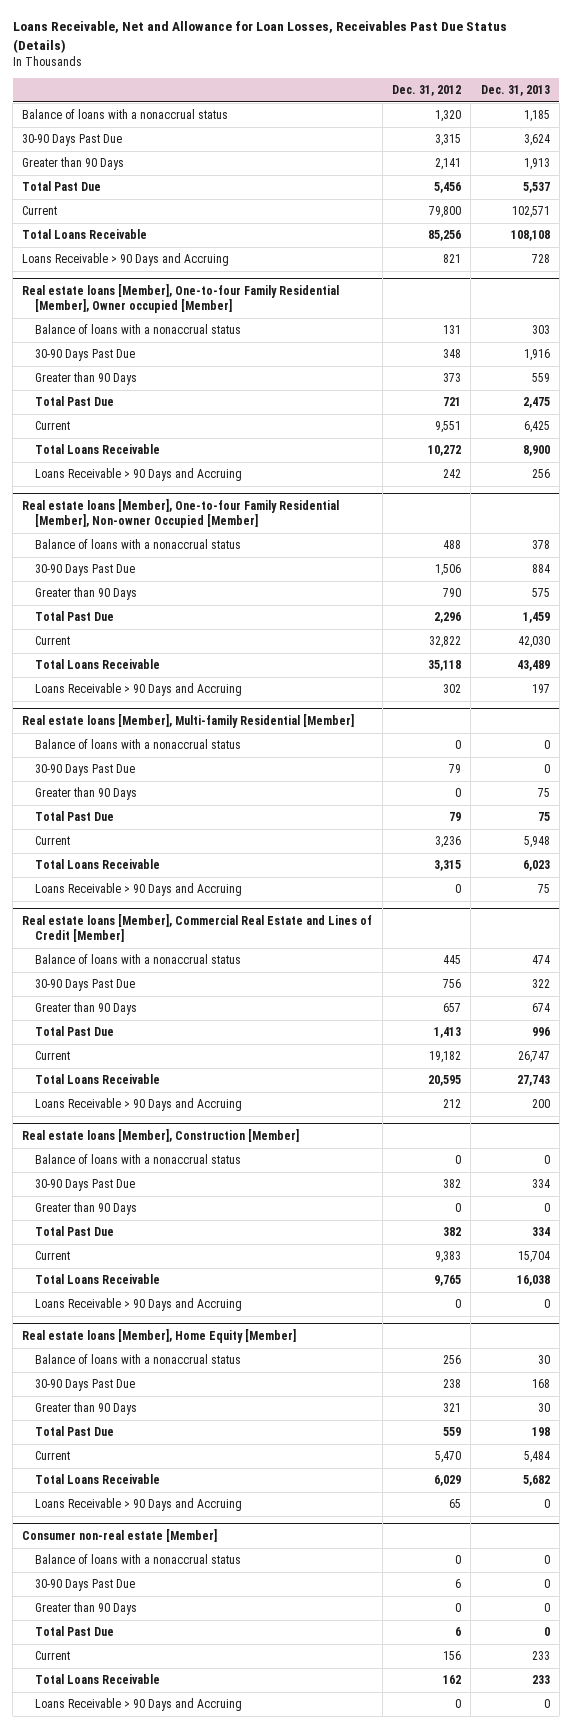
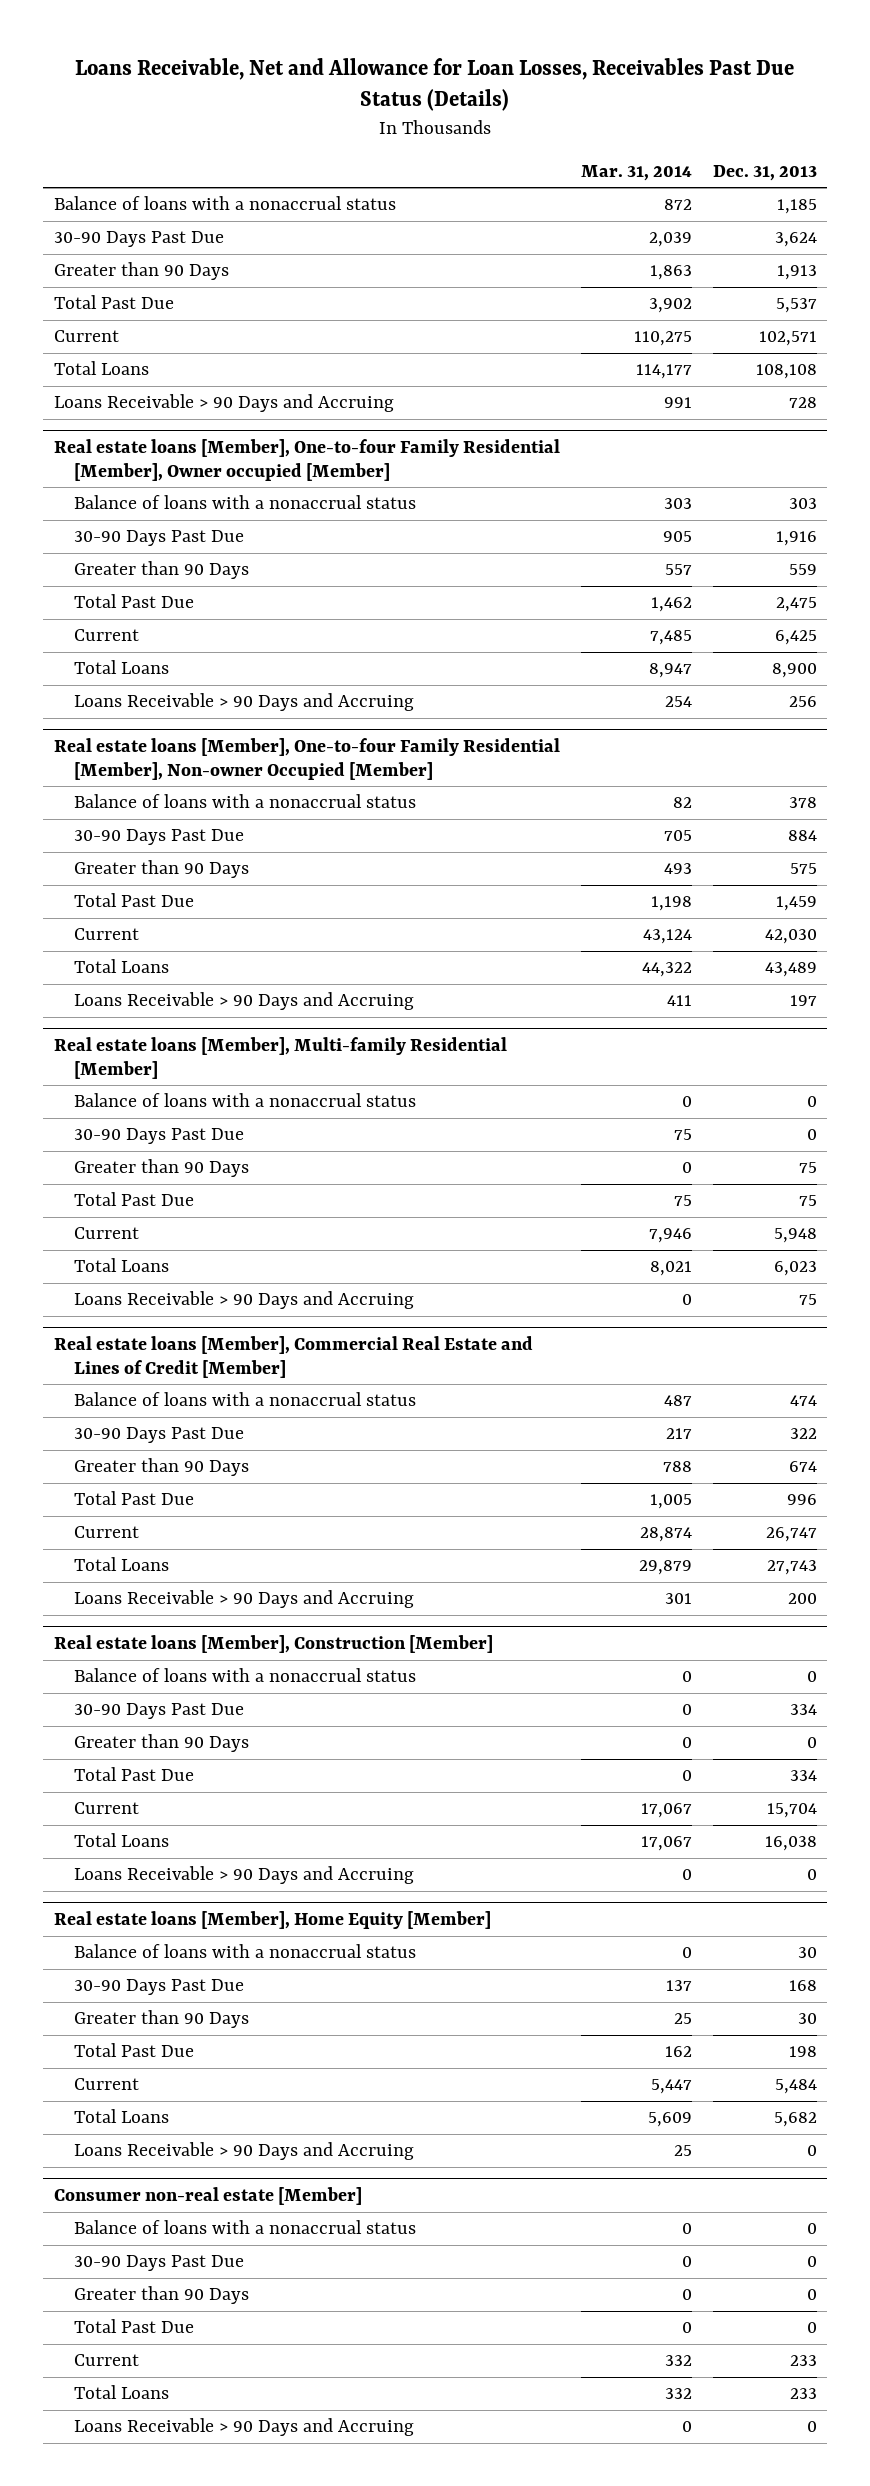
- | Dec. 31, 2012 | Dec. 31, 2013
+ | Mar. 31, 2014 | Dec. 31, 2013
- Total Loans Receivable | 85,256 | 108,108
+ Total Loans | 114,177 | 108,108
@ Real estate loans [Member], One-to-four Family Residential [Member], Owner occupied [Member]
- Total Loans Receivable | 10,272 | 8,900
+ Total Loans | 8,947 | 8,900
@ Real estate loans [Member], One-to-four Family Residential [Member], Non-owner Occupied [Member]
- Total Loans Receivable | 35,118 | 43,489
+ Total Loans | 44,322 | 43,489
@ Real estate loans [Member], Multi-family Residential [Member]
- Total Loans Receivable | 3,315 | 6,023
+ Total Loans | 8,021 | 6,023
@ Real estate loans [Member], Commercial Real Estate and Lines of Credit [Member]
- Total Loans Receivable | 20,595 | 27,743
+ Total Loans | 29,879 | 27,743
@ Real estate loans [Member], Construction [Member]
- Total Loans Receivable | 9,765 | 16,038
+ Total Loans | 17,067 | 16,038
@ Real estate loans [Member], Home Equity [Member]
- Total Loans Receivable | 6,029 | 5,682
+ Total Loans | 5,609 | 5,682
@ Consumer non-real estate [Member]
- Total Loans Receivable | 162 | 233
+ Total Loans | 332 | 233

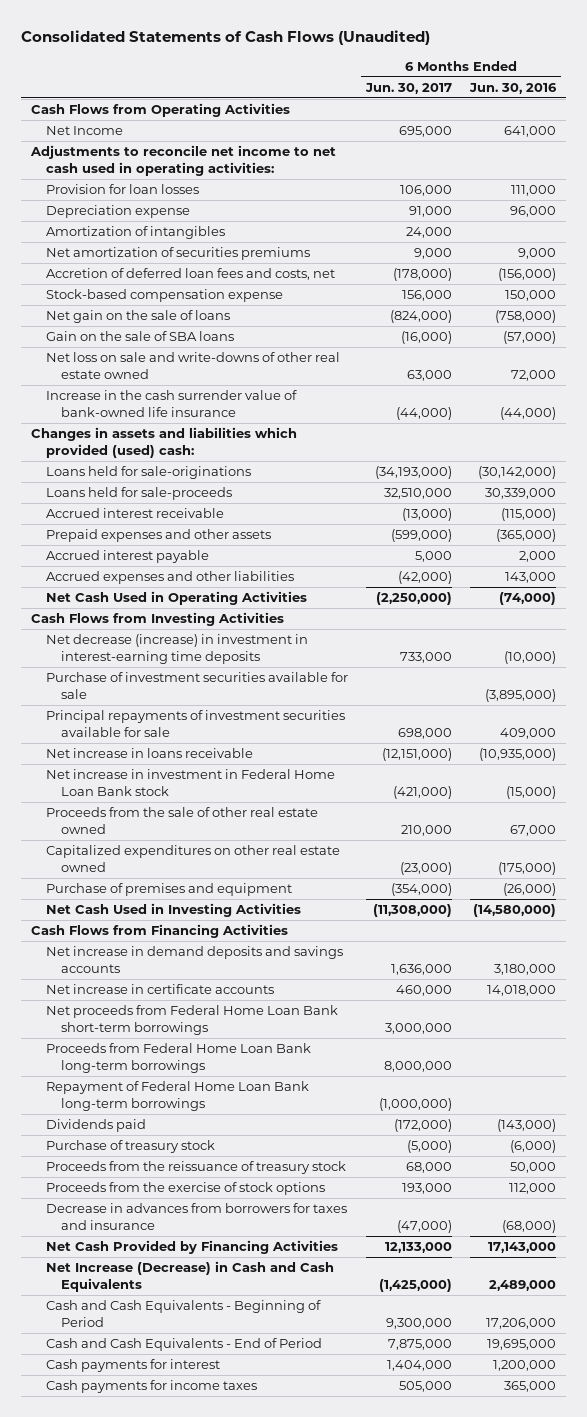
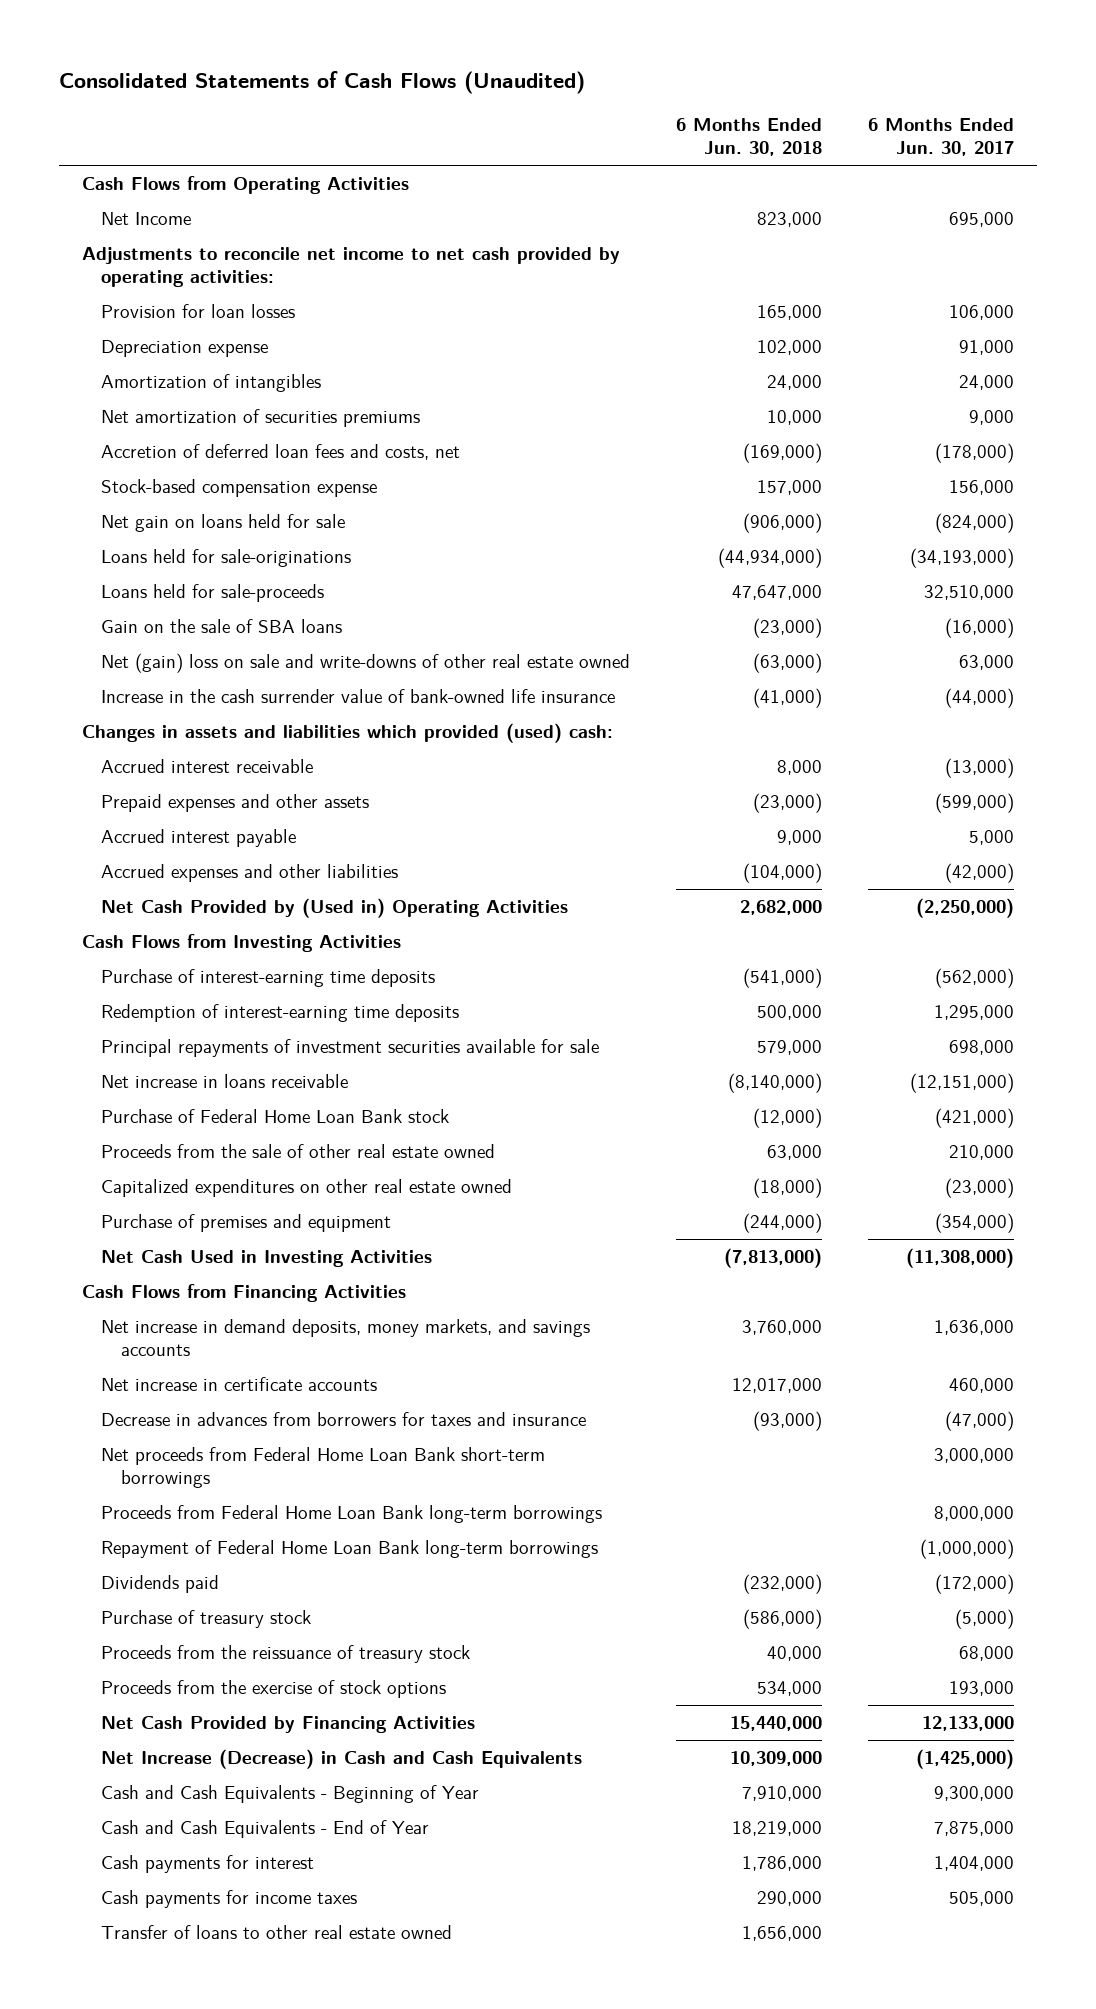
- | 6 Months Ended Jun. 30, 2017 | 6 Months Ended Jun. 30, 2016
+ | 6 Months Ended Jun. 30, 2018 | 6 Months Ended Jun. 30, 2017
- Adjustments to reconcile net income to net cash used in operating activities:
+ Adjustments to reconcile net income to net cash provided by operating activities:
- Net gain on the sale of loans | (824,000) | (758,000)
+ Net gain on loans held for sale | (906,000) | (824,000)
moved up: Loans held for sale-originations | (44,934,000) | (34,193,000)
moved up: Loans held for sale-proceeds | 47,647,000 | 32,510,000
- Net loss on sale and write-downs of other real estate owned | 63,000 | 72,000
+ Net (gain) loss on sale and write-downs of other real estate owned | (63,000) | 63,000
- Net Cash Used in Operating Activities | (2,250,000) | (74,000)
+ Net Cash Provided by (Used in) Operating Activities | 2,682,000 | (2,250,000)
- Net decrease (increase) in investment in interest-earning time deposits | 733,000 | (10,000)
- Purchase of investment securities available for sale | | (3,895,000)
+ Purchase of interest-earning time deposits | (541,000) | (562,000)
+ Redemption of interest-earning time deposits | 500,000 | 1,295,000
- Net increase in investment in Federal Home Loan Bank stock | (421,000) | (15,000)
+ Purchase of Federal Home Loan Bank stock | (12,000) | (421,000)
- Net increase in demand deposits and savings accounts | 1,636,000 | 3,180,000
+ Net increase in demand deposits, money markets, and savings accounts | 3,760,000 | 1,636,000
moved up: Decrease in advances from borrowers for taxes and insurance | (93,000) | (47,000)
- Cash and Cash Equivalents - Beginning of Period | 9,300,000 | 17,206,000
- Cash and Cash Equivalents - End of Period | 7,875,000 | 19,695,000
+ Cash and Cash Equivalents - Beginning of Year | 7,910,000 | 9,300,000
+ Cash and Cash Equivalents - End of Year | 18,219,000 | 7,875,000
+ Transfer of loans to other real estate owned | 1,656,000 |

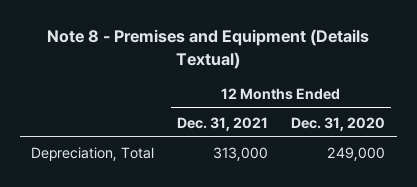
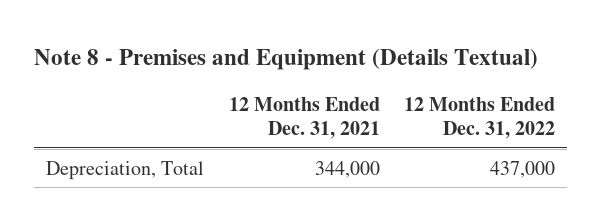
- | 12 Months Ended Dec. 31, 2021 | 12 Months Ended Dec. 31, 2020
+ | 12 Months Ended Dec. 31, 2021 | 12 Months Ended Dec. 31, 2022
- Depreciation, Total | 313,000 | 249,000
+ Depreciation, Total | 344,000 | 437,000

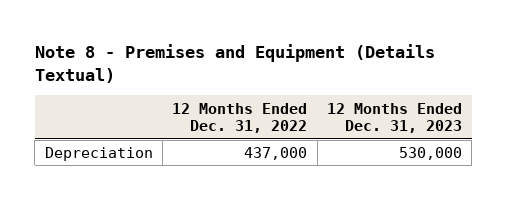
- | 12 Months Ended Dec. 31, 2021 | 12 Months Ended Dec. 31, 2022
+ | 12 Months Ended Dec. 31, 2022 | 12 Months Ended Dec. 31, 2023
- Depreciation, Total | 344,000 | 437,000
+ Depreciation | 437,000 | 530,000

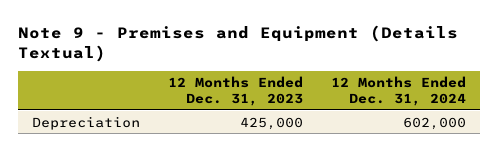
- Note 8 - Premises and Equipment (Details Textual)
+ Note 9 - Premises and Equipment (Details Textual)
- | 12 Months Ended Dec. 31, 2022 | 12 Months Ended Dec. 31, 2023
+ | 12 Months Ended Dec. 31, 2023 | 12 Months Ended Dec. 31, 2024
- Depreciation | 437,000 | 530,000
+ Depreciation | 425,000 | 602,000

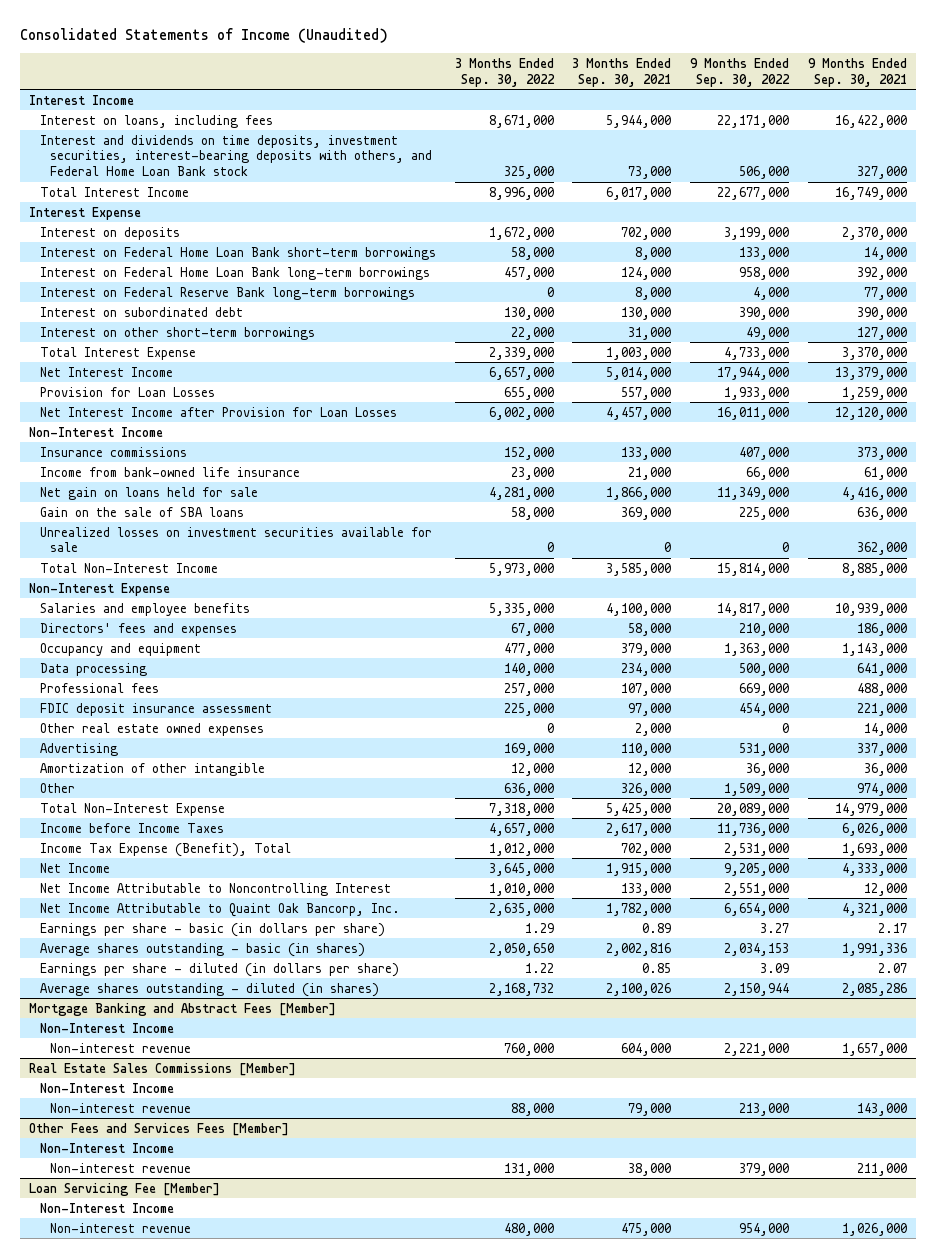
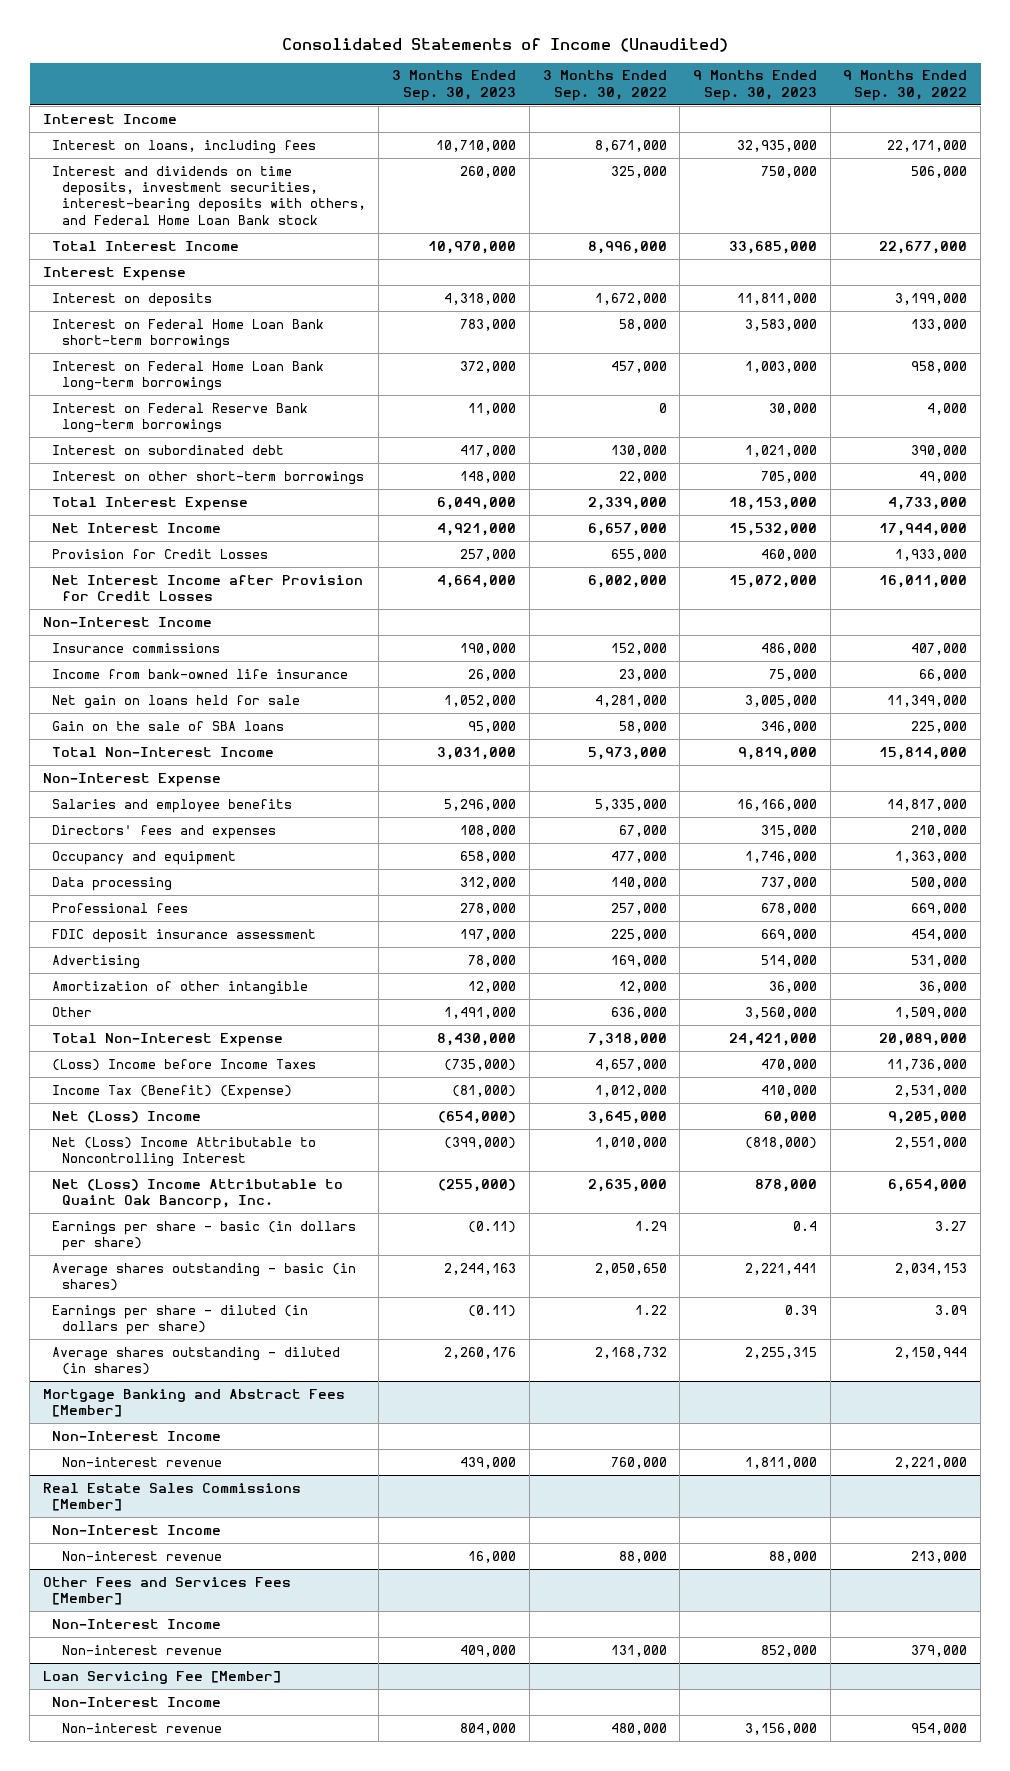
- | 3 Months Ended Sep. 30, 2022 | 3 Months Ended Sep. 30, 2021 | 9 Months Ended Sep. 30, 2022 | 9 Months Ended Sep. 30, 2021
+ | 3 Months Ended Sep. 30, 2023 | 3 Months Ended Sep. 30, 2022 | 9 Months Ended Sep. 30, 2023 | 9 Months Ended Sep. 30, 2022
- Provision for Loan Losses | 655,000 | 557,000 | 1,933,000 | 1,259,000
- Net Interest Income after Provision for Loan Losses | 6,002,000 | 4,457,000 | 16,011,000 | 12,120,000
+ Provision for Credit Losses | 257,000 | 655,000 | 460,000 | 1,933,000
+ Net Interest Income after Provision for Credit Losses | 4,664,000 | 6,002,000 | 15,072,000 | 16,011,000
- Unrealized losses on investment securities available for sale | 0 | 0 | 0 | 362,000
- Other real estate owned expenses | 0 | 2,000 | 0 | 14,000
- Income before Income Taxes | 4,657,000 | 2,617,000 | 11,736,000 | 6,026,000
- Income Tax Expense (Benefit), Total | 1,012,000 | 702,000 | 2,531,000 | 1,693,000
- Net Income | 3,645,000 | 1,915,000 | 9,205,000 | 4,333,000
- Net Income Attributable to Noncontrolling Interest | 1,010,000 | 133,000 | 2,551,000 | 12,000
- Net Income Attributable to Quaint Oak Bancorp, Inc. | 2,635,000 | 1,782,000 | 6,654,000 | 4,321,000
+ (Loss) Income before Income Taxes | (735,000) | 4,657,000 | 470,000 | 11,736,000
+ Income Tax (Benefit) (Expense) | (81,000) | 1,012,000 | 410,000 | 2,531,000
+ Net (Loss) Income | (654,000) | 3,645,000 | 60,000 | 9,205,000
+ Net (Loss) Income Attributable to Noncontrolling Interest | (399,000) | 1,010,000 | (818,000) | 2,551,000
+ Net (Loss) Income Attributable to Quaint Oak Bancorp, Inc. | (255,000) | 2,635,000 | 878,000 | 6,654,000

